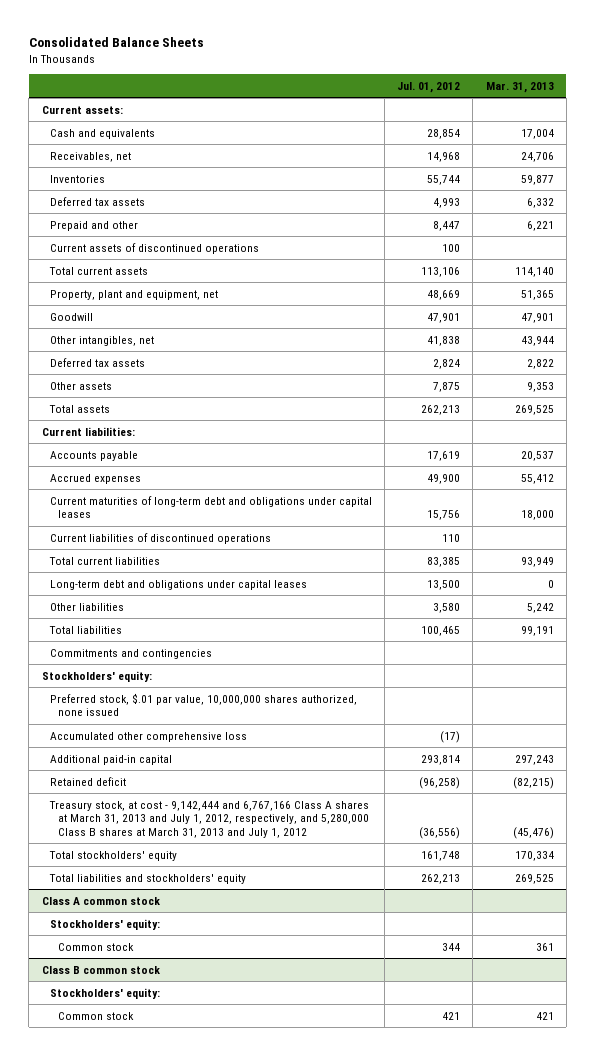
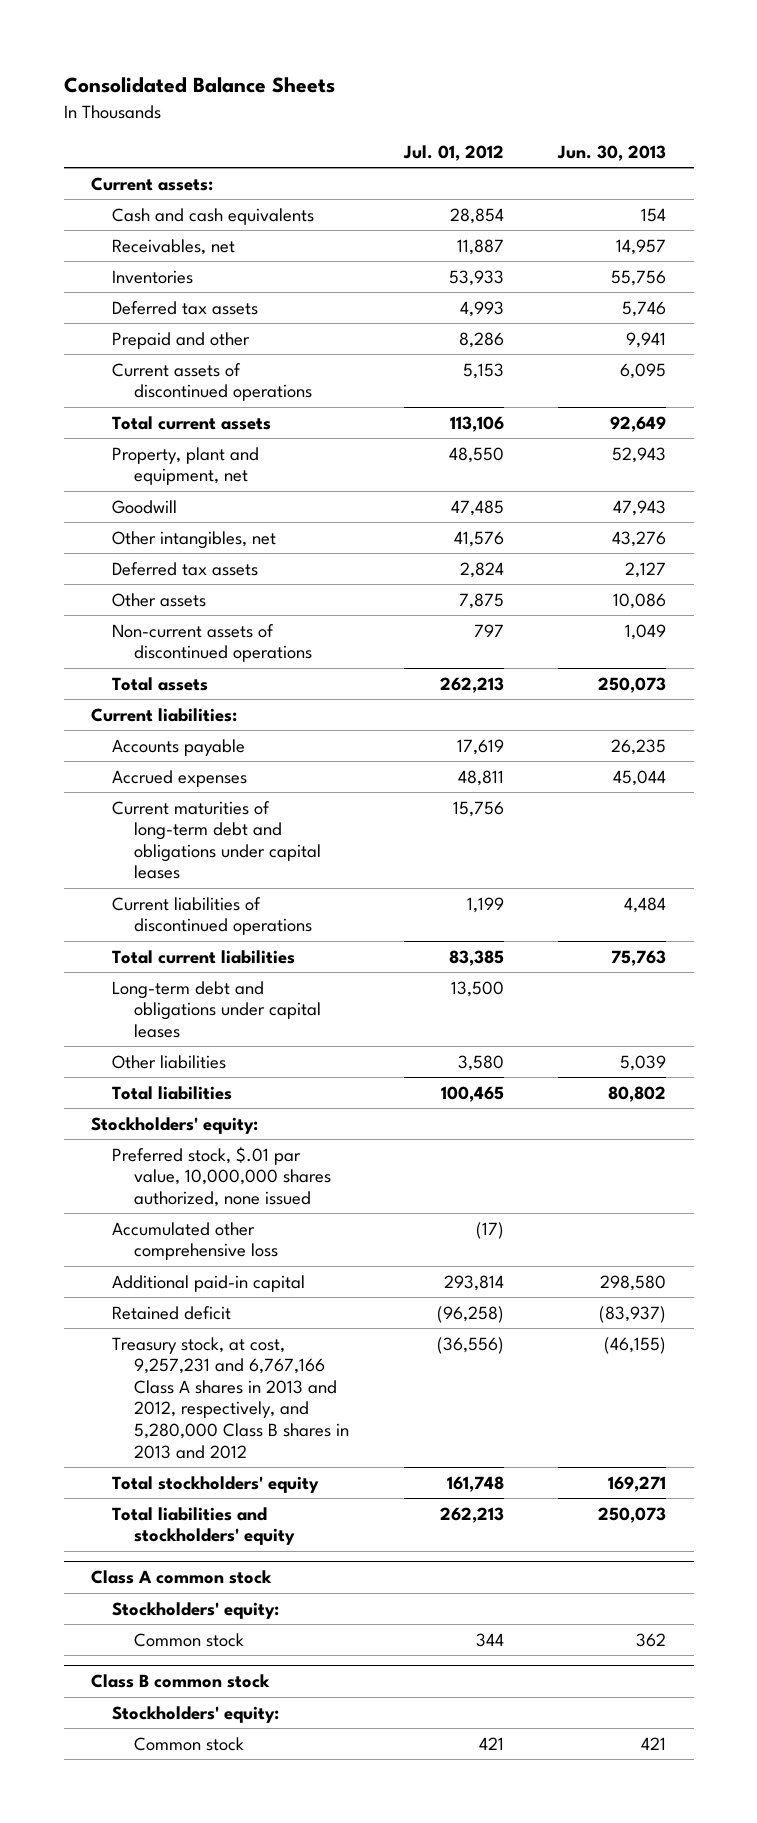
- | Jul. 01, 2012 | Mar. 31, 2013
+ | Jul. 01, 2012 | Jun. 30, 2013
- Cash and equivalents | 28,854 | 17,004
- Receivables, net | 14,968 | 24,706
- Inventories | 55,744 | 59,877
+ Cash and cash equivalents | 28,854 | 154
+ Receivables, net | 11,887 | 14,957
+ Inventories | 53,933 | 55,756
- Prepaid and other | 8,447 | 6,221
- Current assets of discontinued operations | 100 |
+ Prepaid and other | 8,286 | 9,941
+ Current assets of discontinued operations | 5,153 | 6,095
- Property, plant and equipment, net | 48,669 | 51,365
- Goodwill | 47,901 | 47,901
- Other intangibles, net | 41,838 | 43,944
+ Property, plant and equipment, net | 48,550 | 52,943
+ Goodwill | 47,485 | 47,943
+ Other intangibles, net | 41,576 | 43,276
+ Non-current assets of discontinued operations | 797 | 1,049
- Accrued expenses | 49,900 | 55,412
+ Accrued expenses | 48,811 | 45,044
- Current liabilities of discontinued operations | 110 |
+ Current liabilities of discontinued operations | 1,199 | 4,484
- Commitments and contingencies
- Treasury stock, at cost - 9,142,444 and 6,767,166 Class A shares at March 31, 2013 and July 1, 2012, respectively, and 5,280,000 Class B shares at March 31, 2013 and July 1, 2012 | (36,556) | (45,476)
+ Treasury stock, at cost, 9,257,231 and 6,767,166 Class A shares in 2013 and 2012, respectively, and 5,280,000 Class B shares in 2013 and 2012 | (36,556) | (46,155)

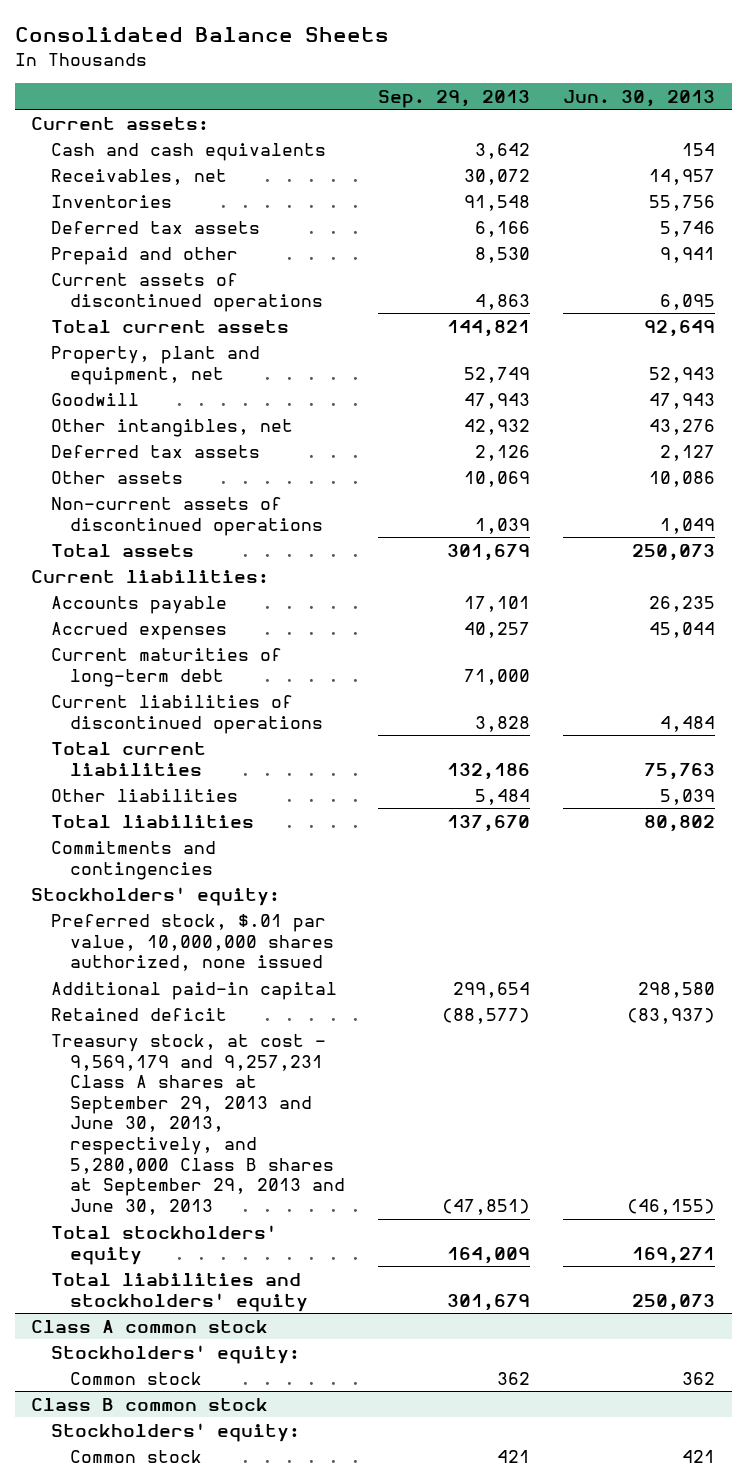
- | Jul. 01, 2012 | Jun. 30, 2013
+ | Sep. 29, 2013 | Jun. 30, 2013
- Current maturities of long-term debt and obligations under capital leases | 15,756 |
+ Current maturities of long-term debt | 71,000 |
- Long-term debt and obligations under capital leases | 13,500 |
+ Commitments and contingencies
- Accumulated other comprehensive loss | (17) |
- Treasury stock, at cost, 9,257,231 and 6,767,166 Class A shares in 2013 and 2012, respectively, and 5,280,000 Class B shares in 2013 and 2012 | (36,556) | (46,155)
+ Treasury stock, at cost - 9,569,179 and 9,257,231 Class A shares at September 29, 2013 and June 30, 2013, respectively, and 5,280,000 Class B shares at September 29, 2013 and June 30, 2013 | (47,851) | (46,155)

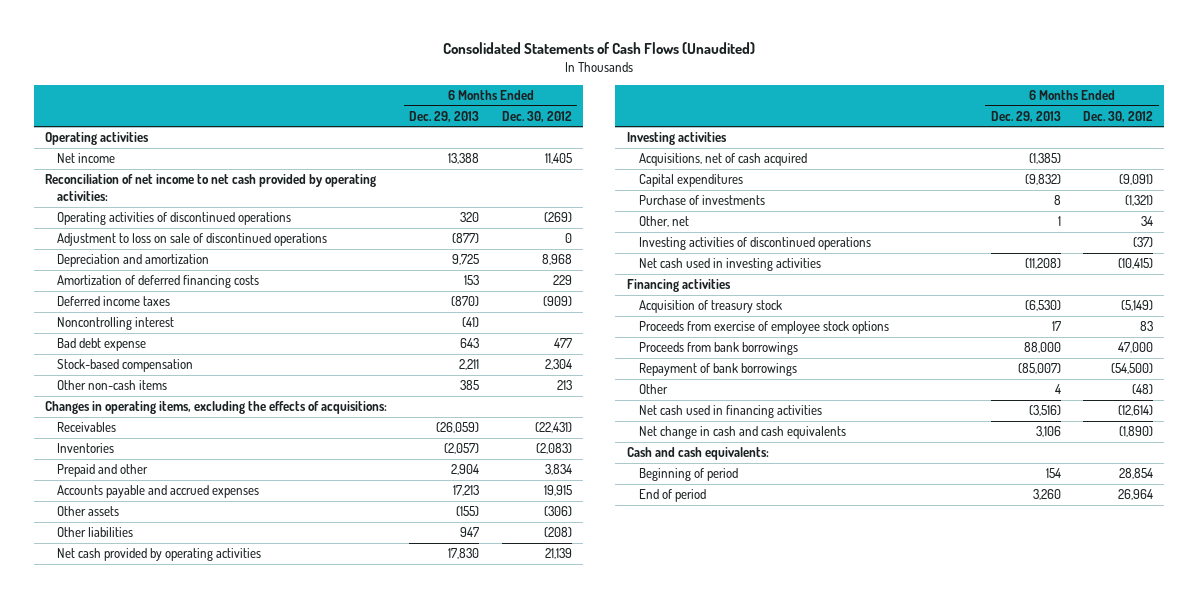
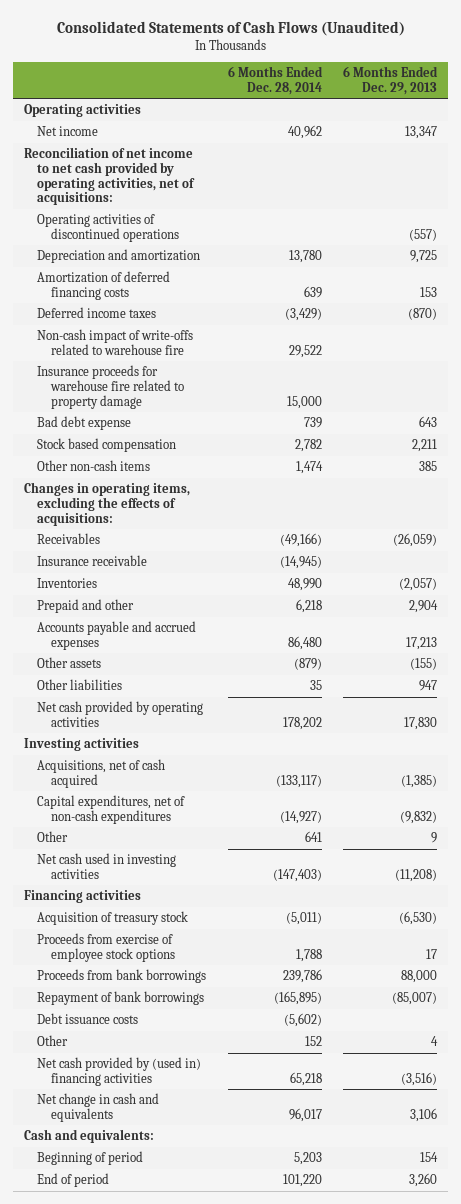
- | 6 Months Ended Dec. 29, 2013 | 6 Months Ended Dec. 30, 2012
+ | 6 Months Ended Dec. 28, 2014 | 6 Months Ended Dec. 29, 2013
- Net income | 13,388 | 11,405
- Reconciliation of net income to net cash provided by operating activities:
- Operating activities of discontinued operations | 320 | (269)
- Adjustment to loss on sale of discontinued operations | (877) | 0
+ Net income | 40,962 | 13,347
+ Reconciliation of net income to net cash provided by operating activities, net of acquisitions:
+ Operating activities of discontinued operations | | (557)
- Noncontrolling interest | (41) |
+ Non-cash impact of write-offs related to warehouse fire | 29,522 |
+ Insurance proceeds for warehouse fire related to property damage | 15,000 |
- Stock-based compensation | 2,211 | 2,304
+ Stock based compensation | 2,782 | 2,211
+ Insurance receivable | (14,945) |
- Capital expenditures | (9,832) | (9,091)
- Purchase of investments | 8 | (1,321)
- Other, net | 1 | 34
- Investing activities of discontinued operations | | (37)
+ Capital expenditures, net of non-cash expenditures | (14,927) | (9,832)
+ Other | 641 | 9
+ Debt issuance costs | (5,602) |
- Net cash used in financing activities | (3,516) | (12,614)
- Net change in cash and cash equivalents | 3,106 | (1,890)
- Cash and cash equivalents:
+ Net cash provided by (used in) financing activities | 65,218 | (3,516)
+ Net change in cash and equivalents | 96,017 | 3,106
+ Cash and equivalents:

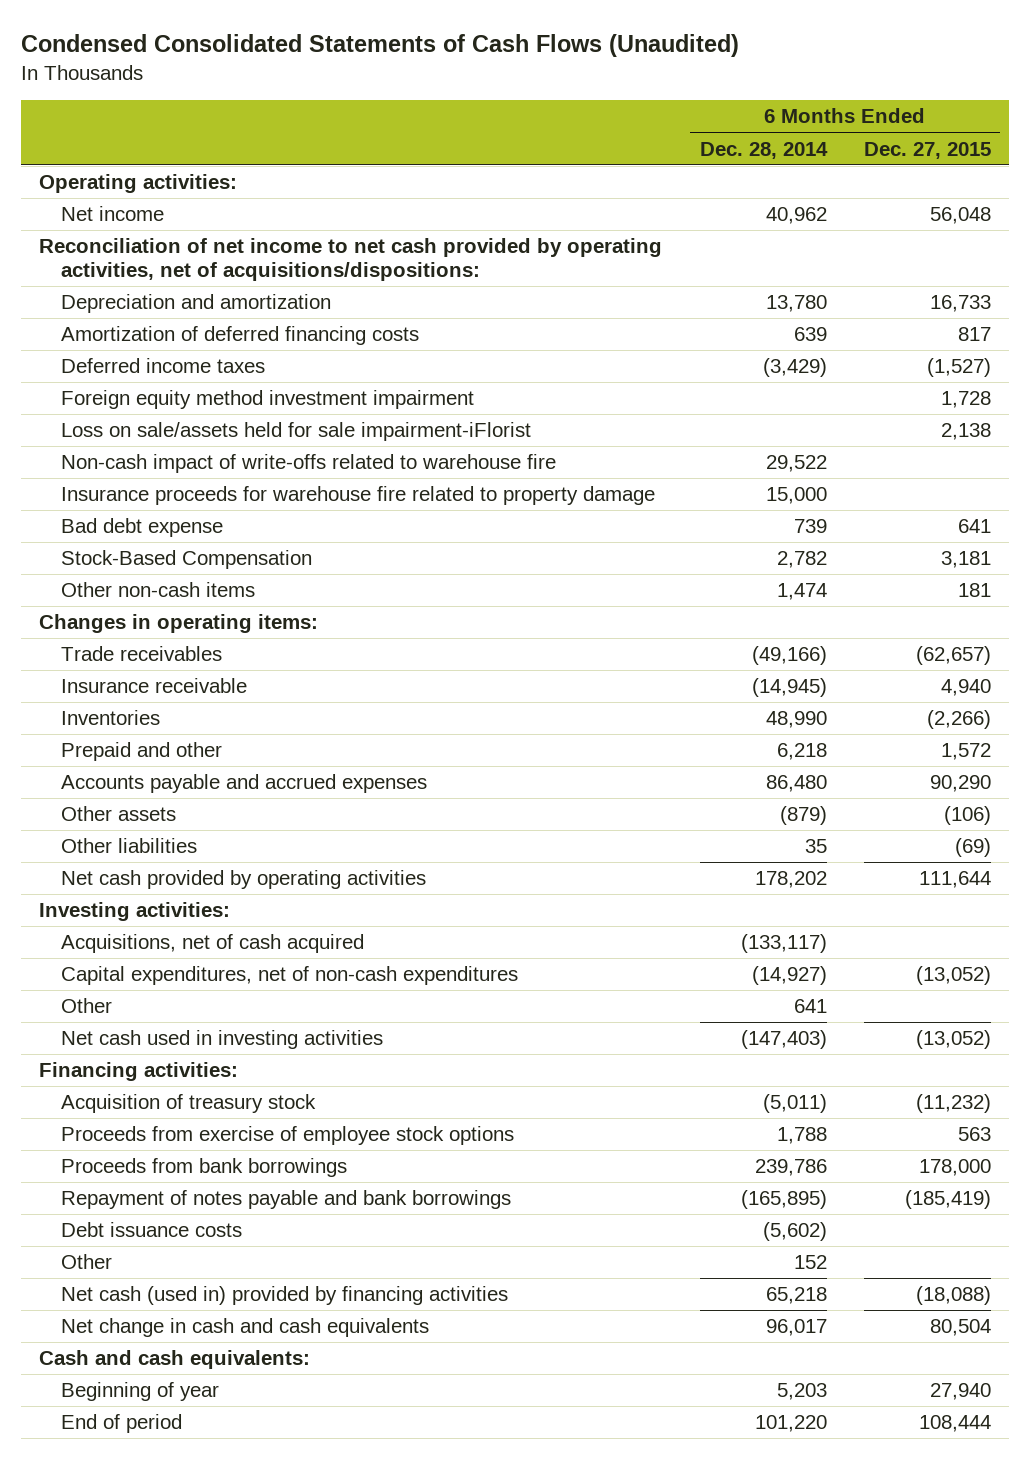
- Consolidated Statements of Cash Flows (Unaudited)
+ Condensed Consolidated Statements of Cash Flows (Unaudited)
- | 6 Months Ended Dec. 28, 2014 | 6 Months Ended Dec. 29, 2013
+ | 6 Months Ended Dec. 28, 2014 | 6 Months Ended Dec. 27, 2015
- Operating activities
+ Operating activities:
- Reconciliation of net income to net cash provided by operating activities, net of acquisitions:
- Operating activities of discontinued operations | | (557)
+ Reconciliation of net income to net cash provided by operating activities, net of acquisitions/dispositions:
+ Foreign equity method investment impairment | | 1,728
+ Loss on sale/assets held for sale impairment-iFlorist | | 2,138
- Stock based compensation | 2,782 | 2,211
+ Stock-Based Compensation | 2,782 | 3,181
- Changes in operating items, excluding the effects of acquisitions:
- Receivables | (49,166) | (26,059)
+ Changes in operating items:
+ Trade receivables | (49,166) | (62,657)
- Investing activities
+ Investing activities:
- Financing activities
+ Financing activities:
- Repayment of bank borrowings | (165,895) | (85,007)
+ Repayment of notes payable and bank borrowings | (165,895) | (185,419)
- Net cash provided by (used in) financing activities | 65,218 | (3,516)
- Net change in cash and equivalents | 96,017 | 3,106
- Cash and equivalents:
- Beginning of period | 5,203 | 154
+ Net cash (used in) provided by financing activities | 65,218 | (18,088)
+ Net change in cash and cash equivalents | 96,017 | 80,504
+ Cash and cash equivalents:
+ Beginning of year | 5,203 | 27,940

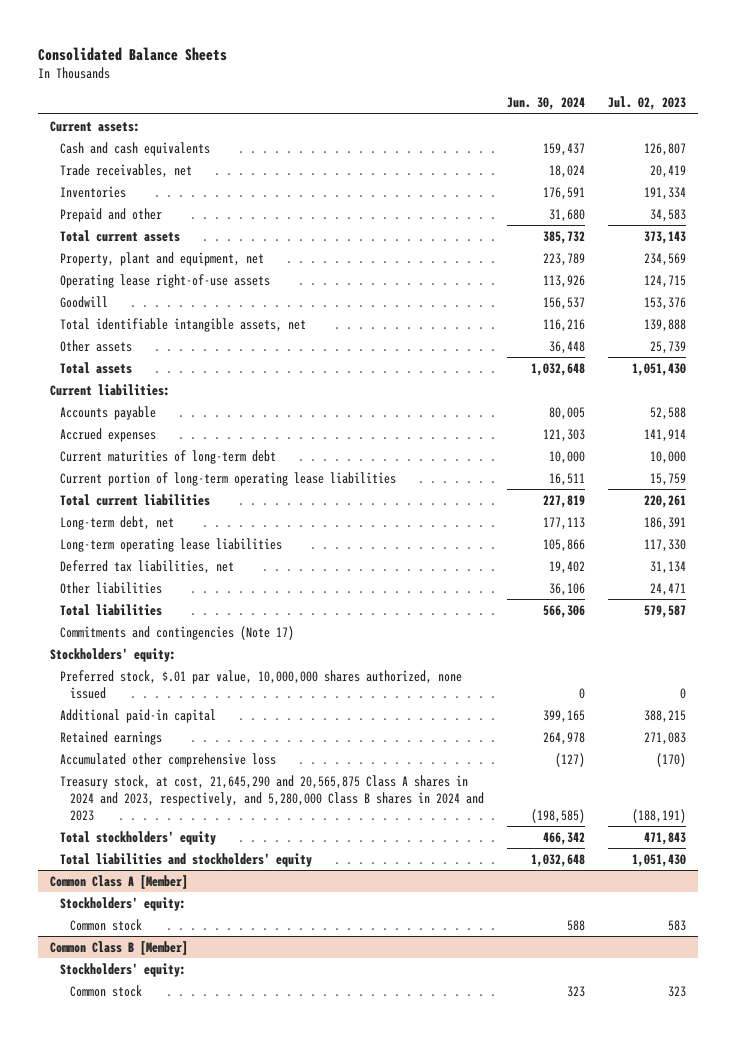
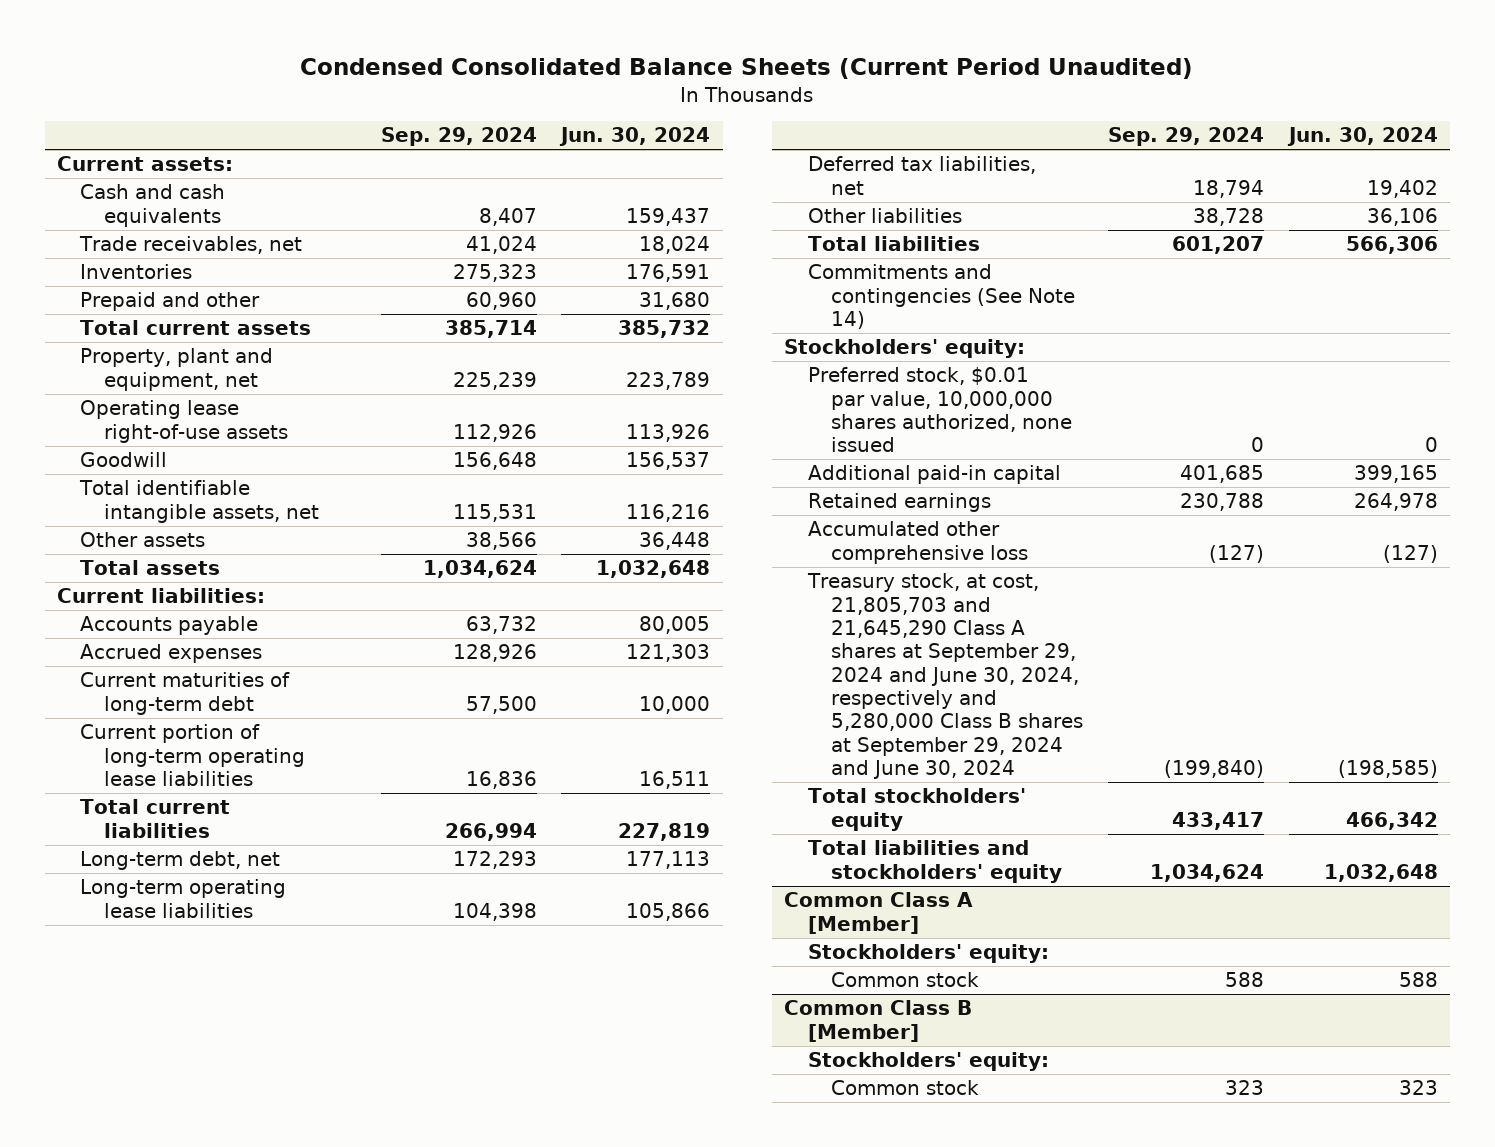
- Consolidated Balance Sheets
+ Condensed Consolidated Balance Sheets (Current Period Unaudited)
- | Jun. 30, 2024 | Jul. 02, 2023
+ | Sep. 29, 2024 | Jun. 30, 2024
- Commitments and contingencies (Note 17)
+ Commitments and contingencies (See Note 14)
- Preferred stock, $.01 par value, 10,000,000 shares authorized, none issued | 0 | 0
+ Preferred stock, $0.01 par value, 10,000,000 shares authorized, none issued | 0 | 0
- Treasury stock, at cost, 21,645,290 and 20,565,875 Class A shares in 2024 and 2023, respectively, and 5,280,000 Class B shares in 2024 and 2023 | (198,585) | (188,191)
+ Treasury stock, at cost, 21,805,703 and 21,645,290 Class A shares at September 29, 2024 and June 30, 2024, respectively and 5,280,000 Class B shares at September 29, 2024 and June 30, 2024 | (199,840) | (198,585)

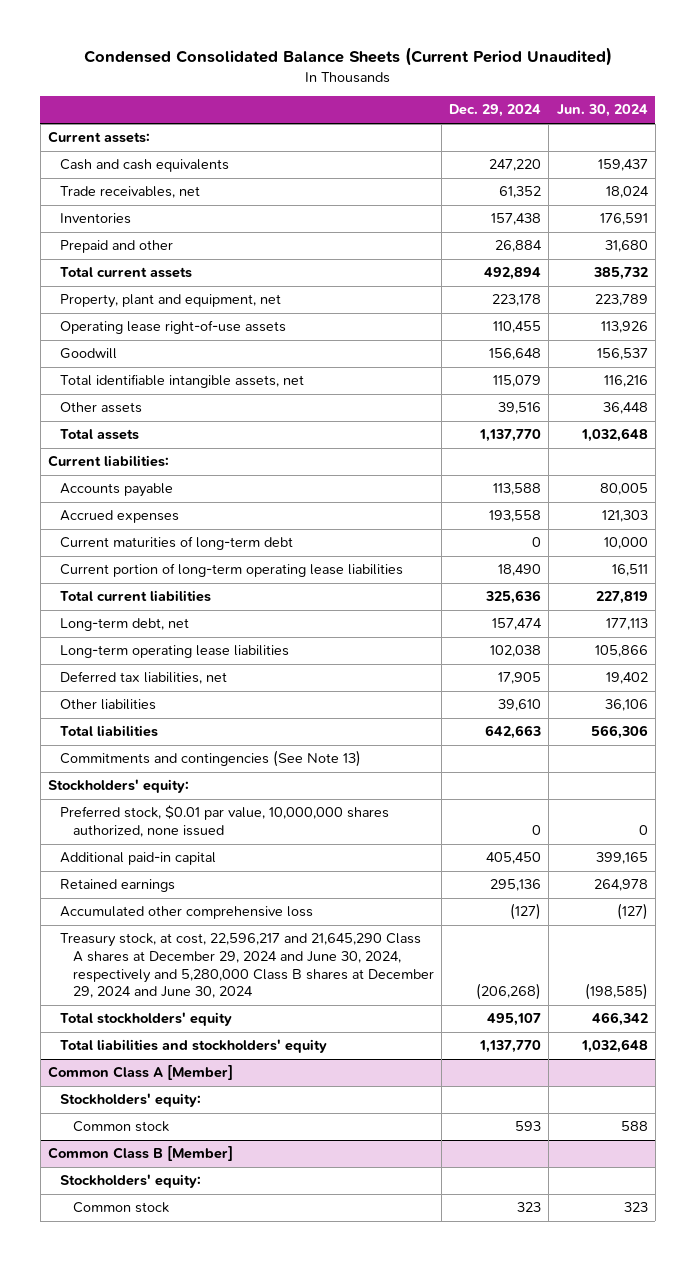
- | Sep. 29, 2024 | Jun. 30, 2024
+ | Dec. 29, 2024 | Jun. 30, 2024
- Commitments and contingencies (See Note 14)
+ Commitments and contingencies (See Note 13)
- Treasury stock, at cost, 21,805,703 and 21,645,290 Class A shares at September 29, 2024 and June 30, 2024, respectively and 5,280,000 Class B shares at September 29, 2024 and June 30, 2024 | (199,840) | (198,585)
+ Treasury stock, at cost, 22,596,217 and 21,645,290 Class A shares at December 29, 2024 and June 30, 2024, respectively and 5,280,000 Class B shares at December 29, 2024 and June 30, 2024 | (206,268) | (198,585)

